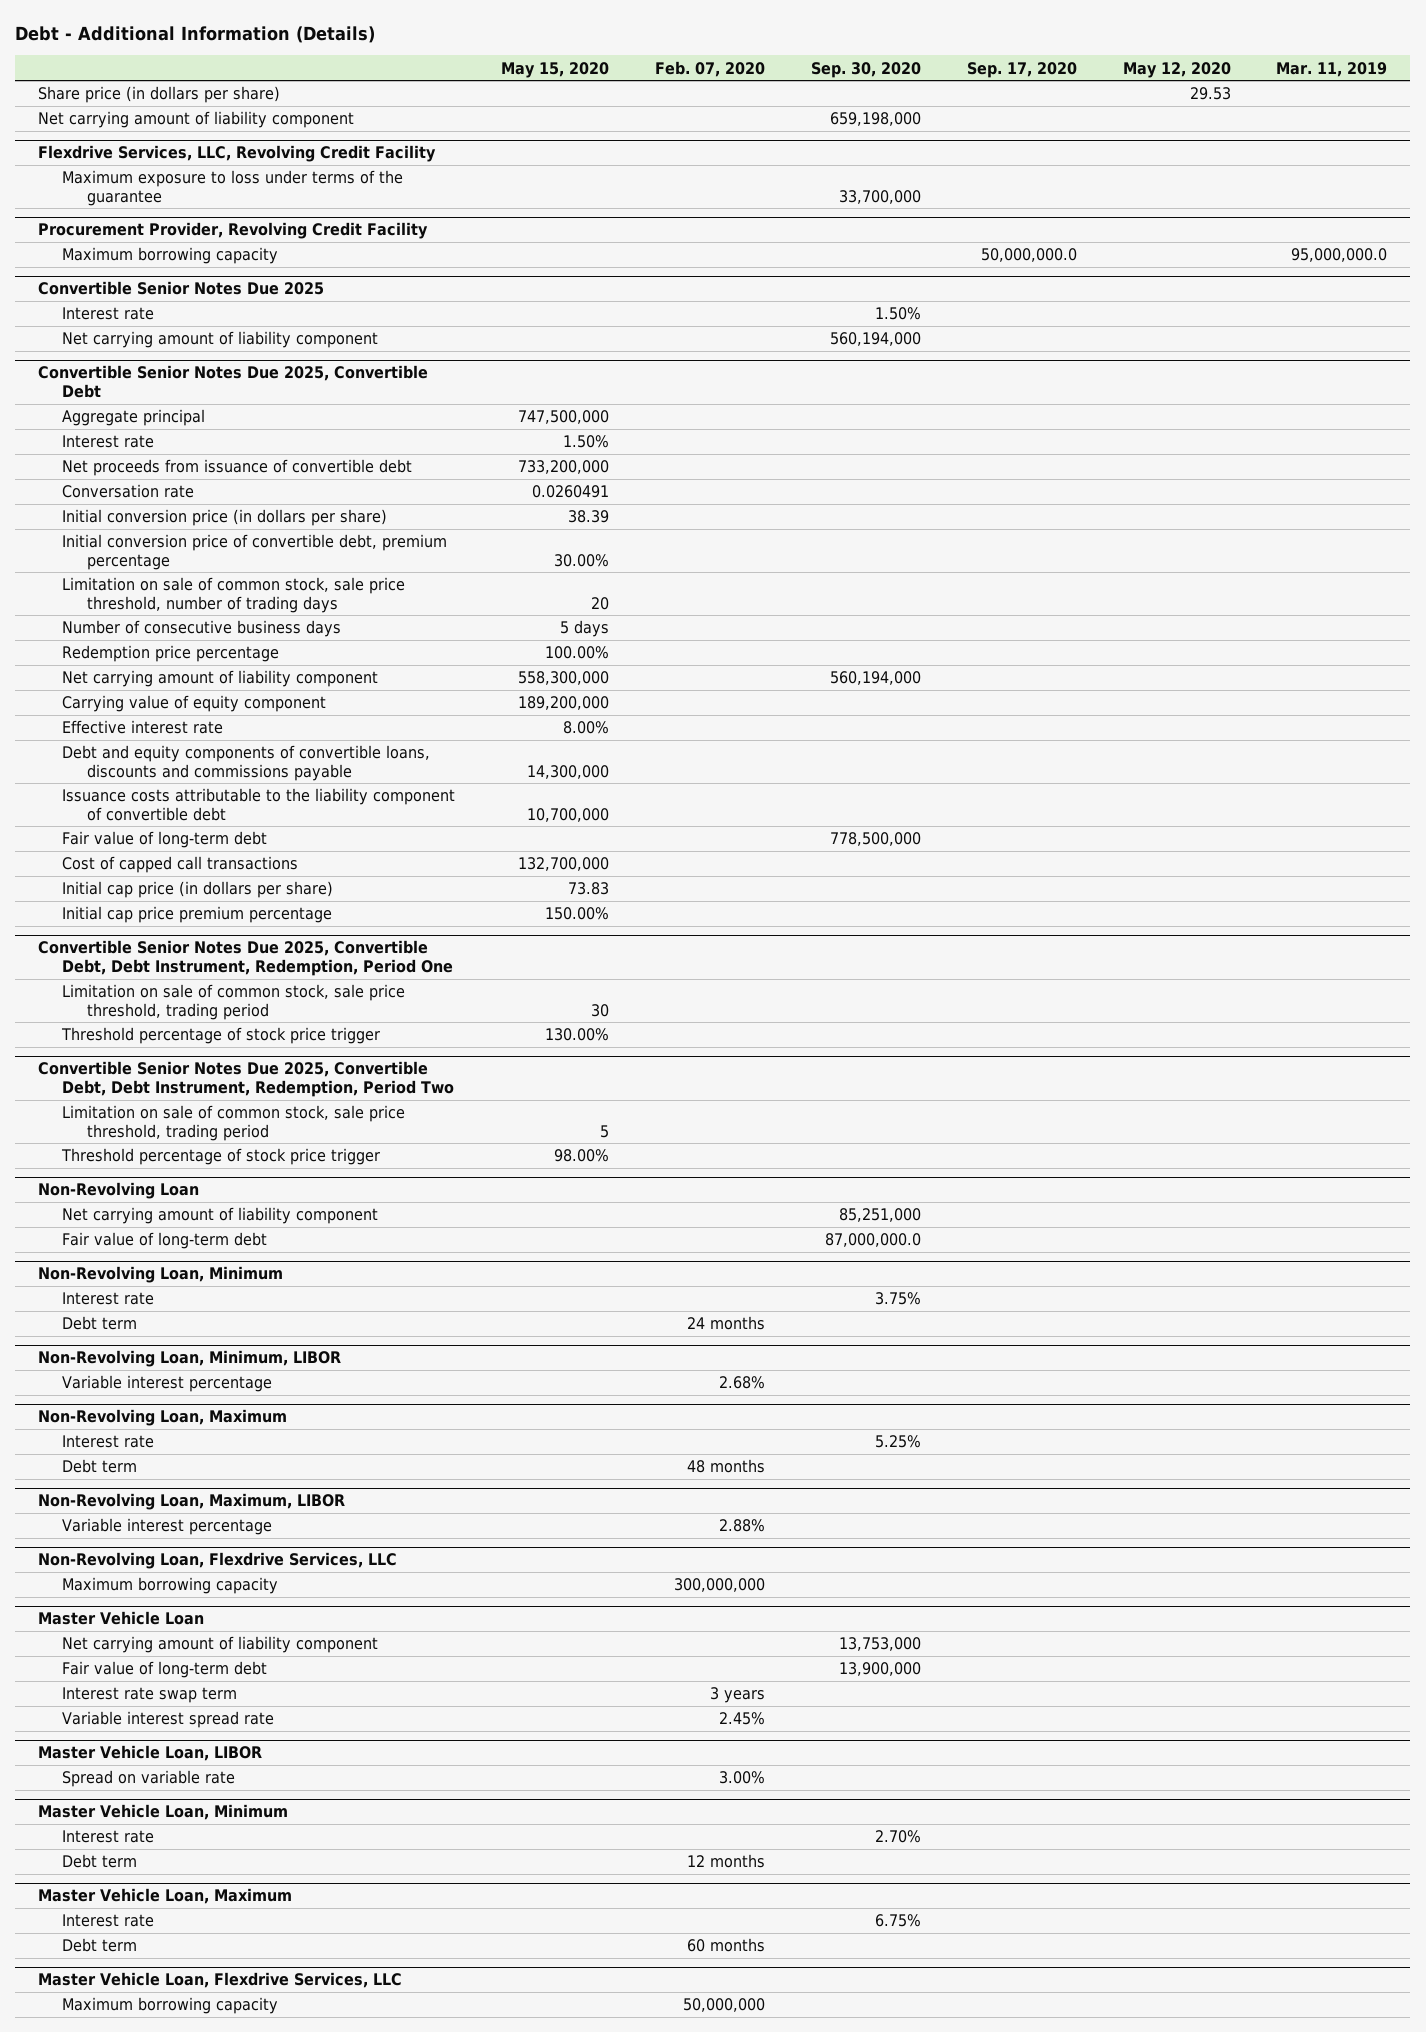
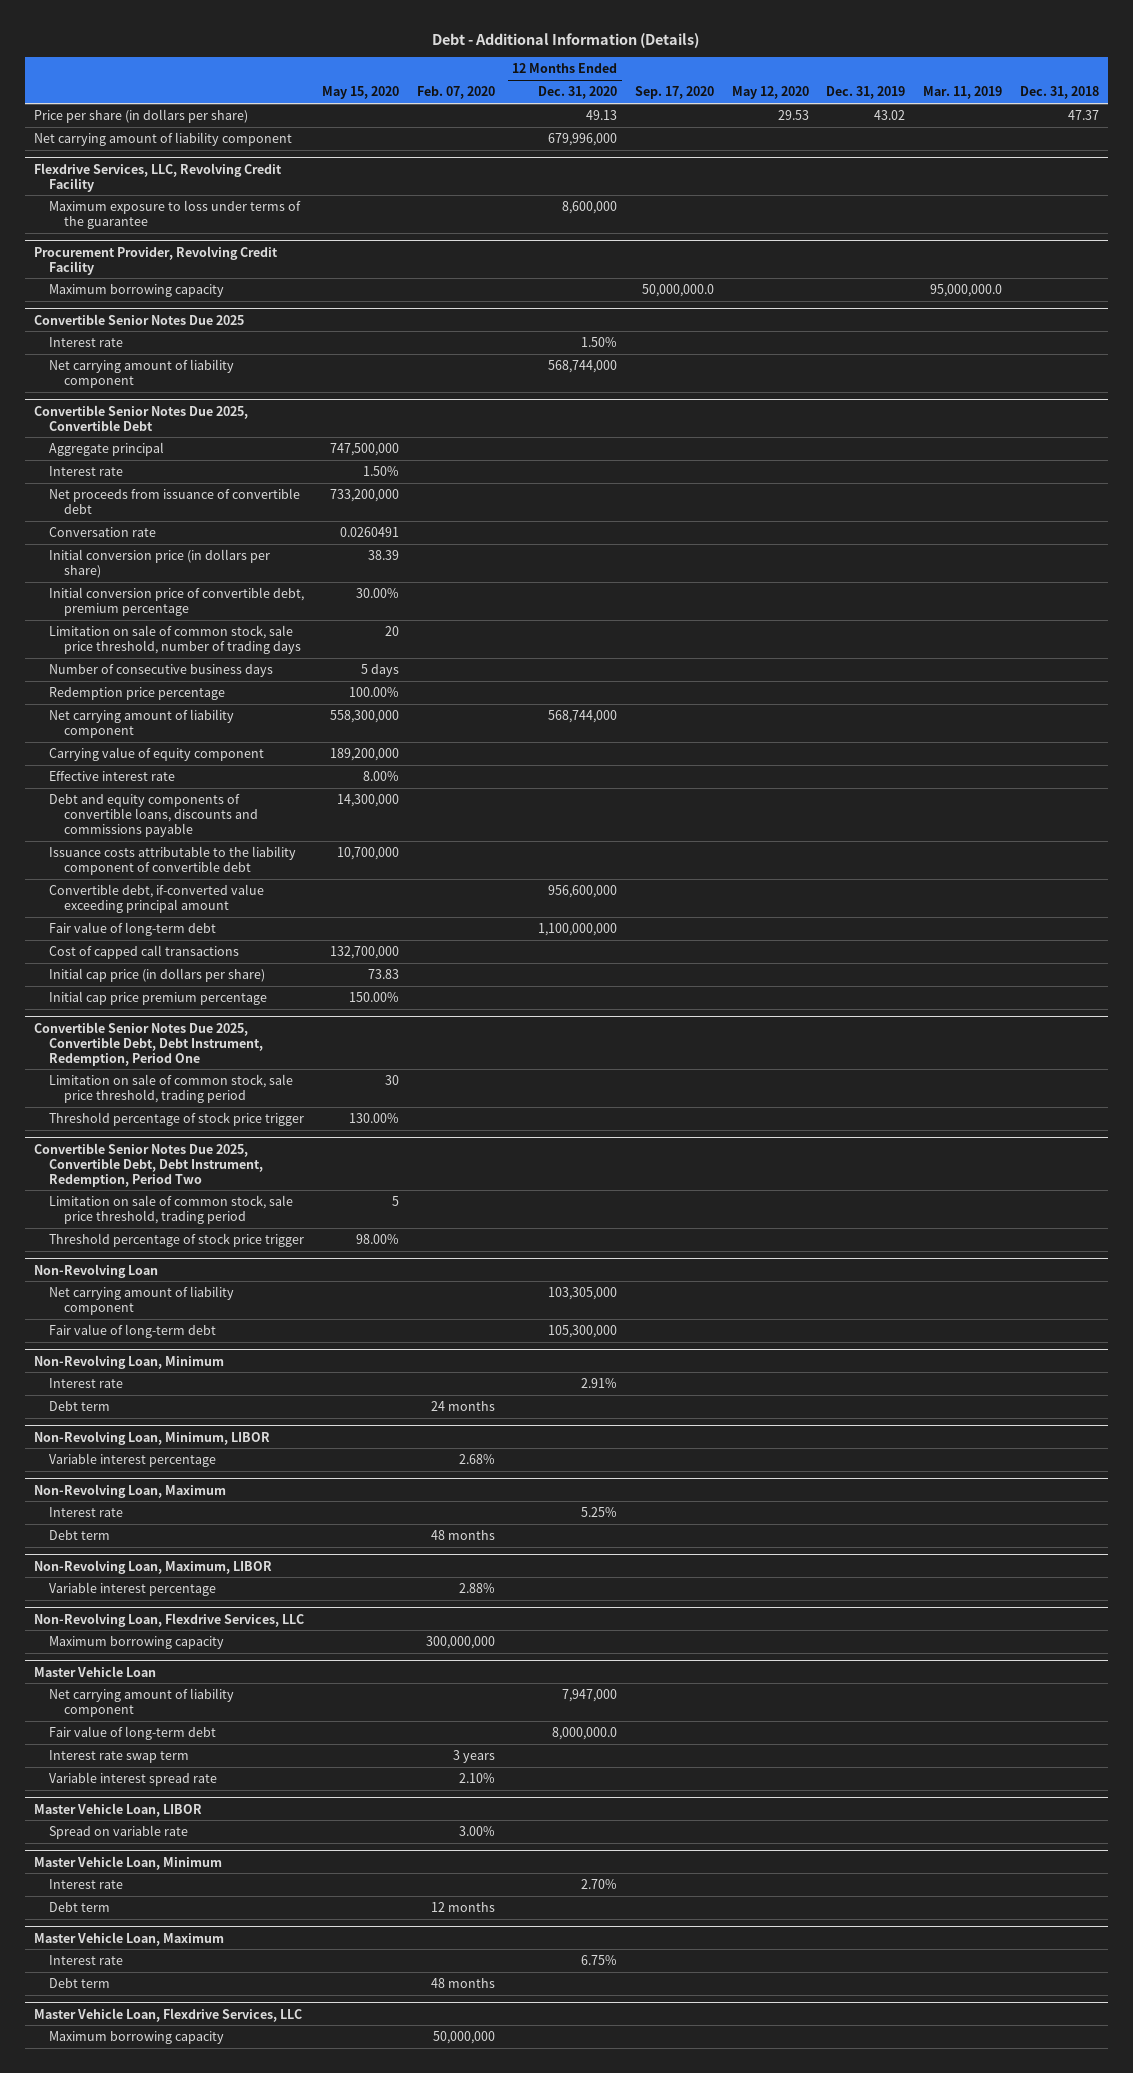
- | May 15, 2020 | Feb. 07, 2020 | Sep. 30, 2020 | Sep. 17, 2020 | May 12, 2020 | Mar. 11, 2019
+ | May 15, 2020 | Feb. 07, 2020 | 12 Months Ended Dec. 31, 2020 | Sep. 17, 2020 | May 12, 2020 | Dec. 31, 2019 | Mar. 11, 2019 | Dec. 31, 2018
- Share price (in dollars per share) | | | | | 29.53 |
+ Price per share (in dollars per share) | | | 49.13 | | 29.53 | 43.02 | | 47.37
@ Convertible Senior Notes Due 2025, Convertible Debt
+ Convertible debt, if-converted value exceeding principal amount | | | 956,600,000 | | | | |
@ Master Vehicle Loan
- Variable interest spread rate | | 2.45% | | | |
+ Variable interest spread rate | | 2.10% | | | | | |
@ Master Vehicle Loan, Maximum
- Debt term | | 60 months | | | |
+ Debt term | | 48 months | | | | | |

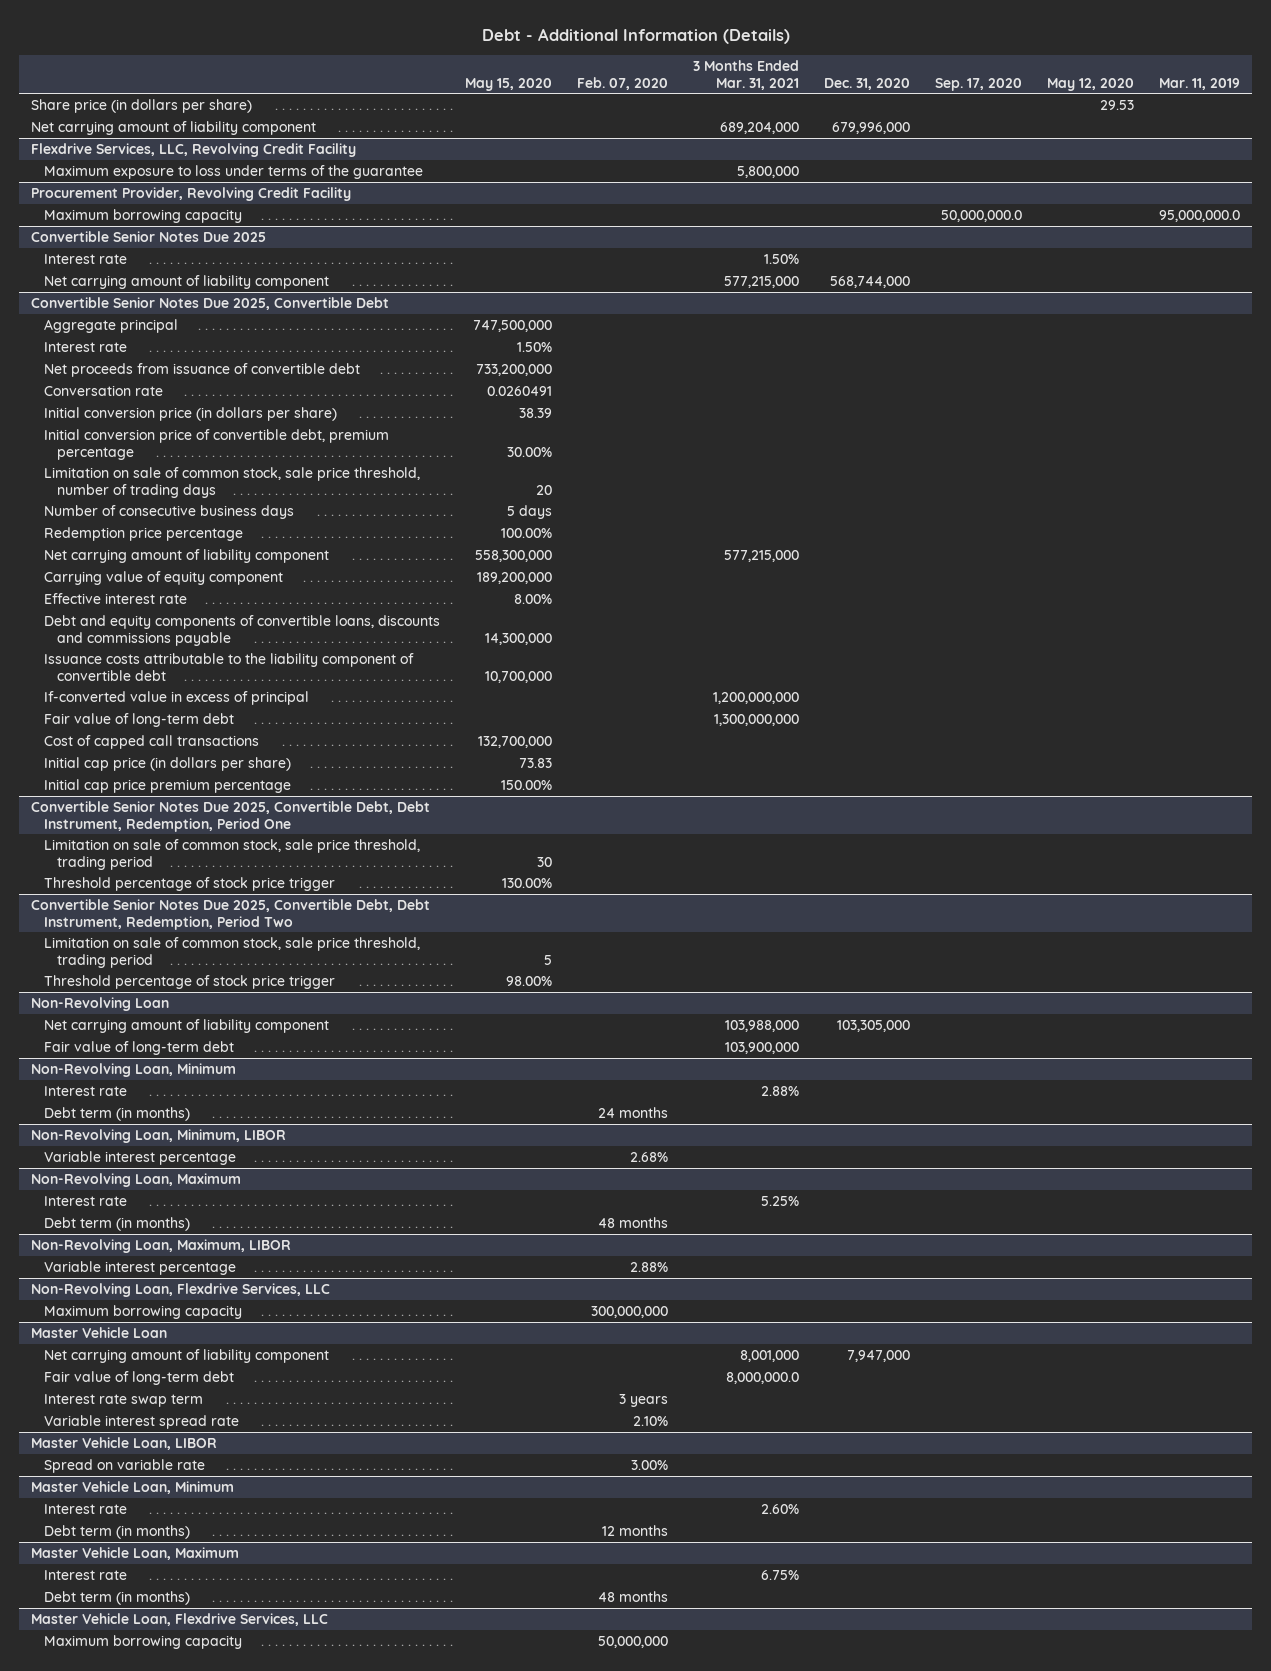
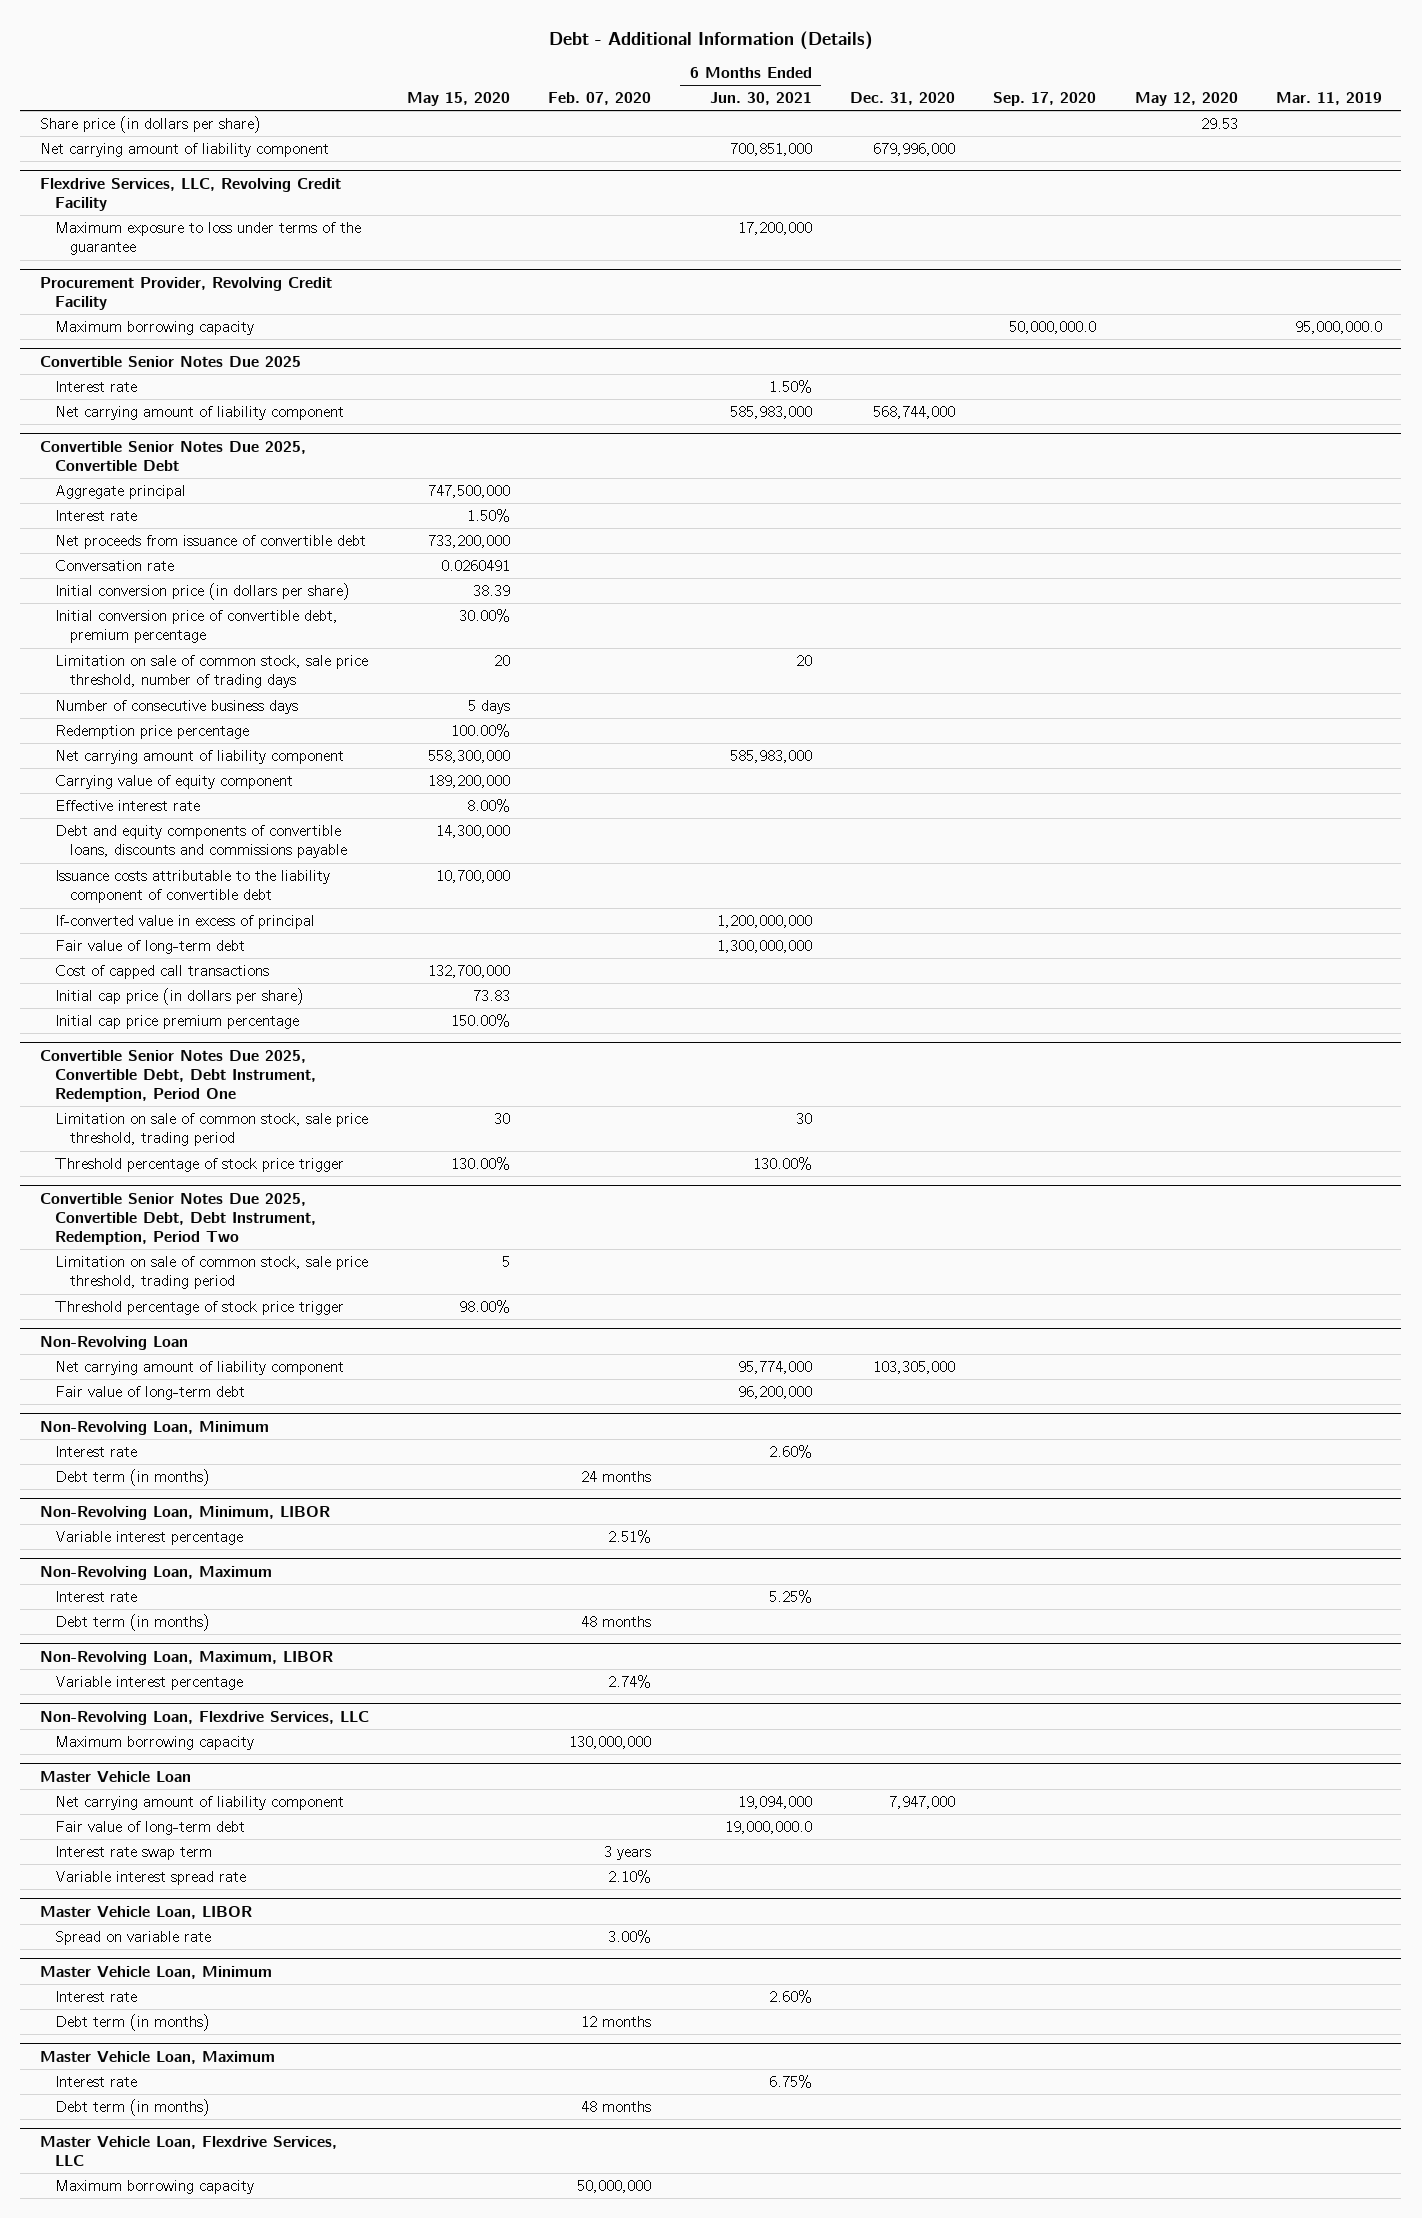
- | May 15, 2020 | Feb. 07, 2020 | 3 Months Ended Mar. 31, 2021 | Dec. 31, 2020 | Sep. 17, 2020 | May 12, 2020 | Mar. 11, 2019
+ | May 15, 2020 | Feb. 07, 2020 | 6 Months Ended Jun. 30, 2021 | Dec. 31, 2020 | Sep. 17, 2020 | May 12, 2020 | Mar. 11, 2019
@ Non-Revolving Loan, Minimum, LIBOR
- Variable interest percentage | | 2.68% | | | | |
+ Variable interest percentage | | 2.51% | | | | |
@ Non-Revolving Loan, Maximum, LIBOR
- Variable interest percentage | | 2.88% | | | | |
+ Variable interest percentage | | 2.74% | | | | |
@ Non-Revolving Loan, Flexdrive Services, LLC
- Maximum borrowing capacity | | 300,000,000 | | | | |
+ Maximum borrowing capacity | | 130,000,000 | | | | |

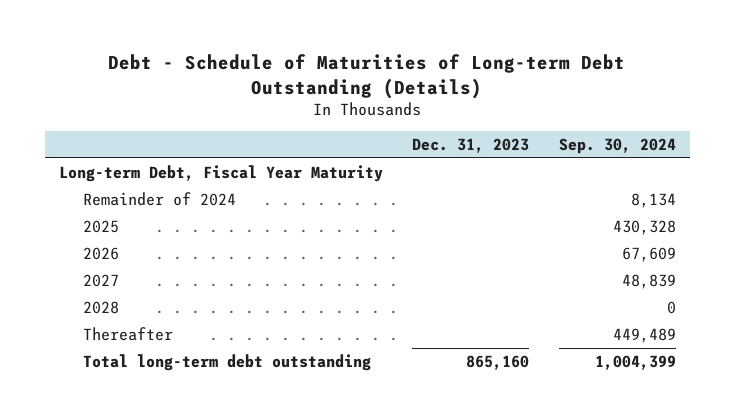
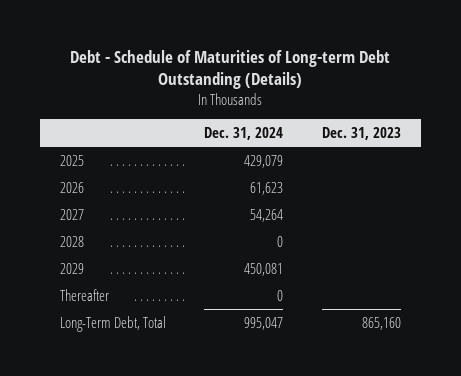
- | Dec. 31, 2023 | Sep. 30, 2024
+ | Dec. 31, 2024 | Dec. 31, 2023
- Long-term Debt, Fiscal Year Maturity
- Remainder of 2024 | | 8,134
+ 2029 | 450,081 |
- Total long-term debt outstanding | 865,160 | 1,004,399
+ Long-Term Debt, Total | 995,047 | 865,160

